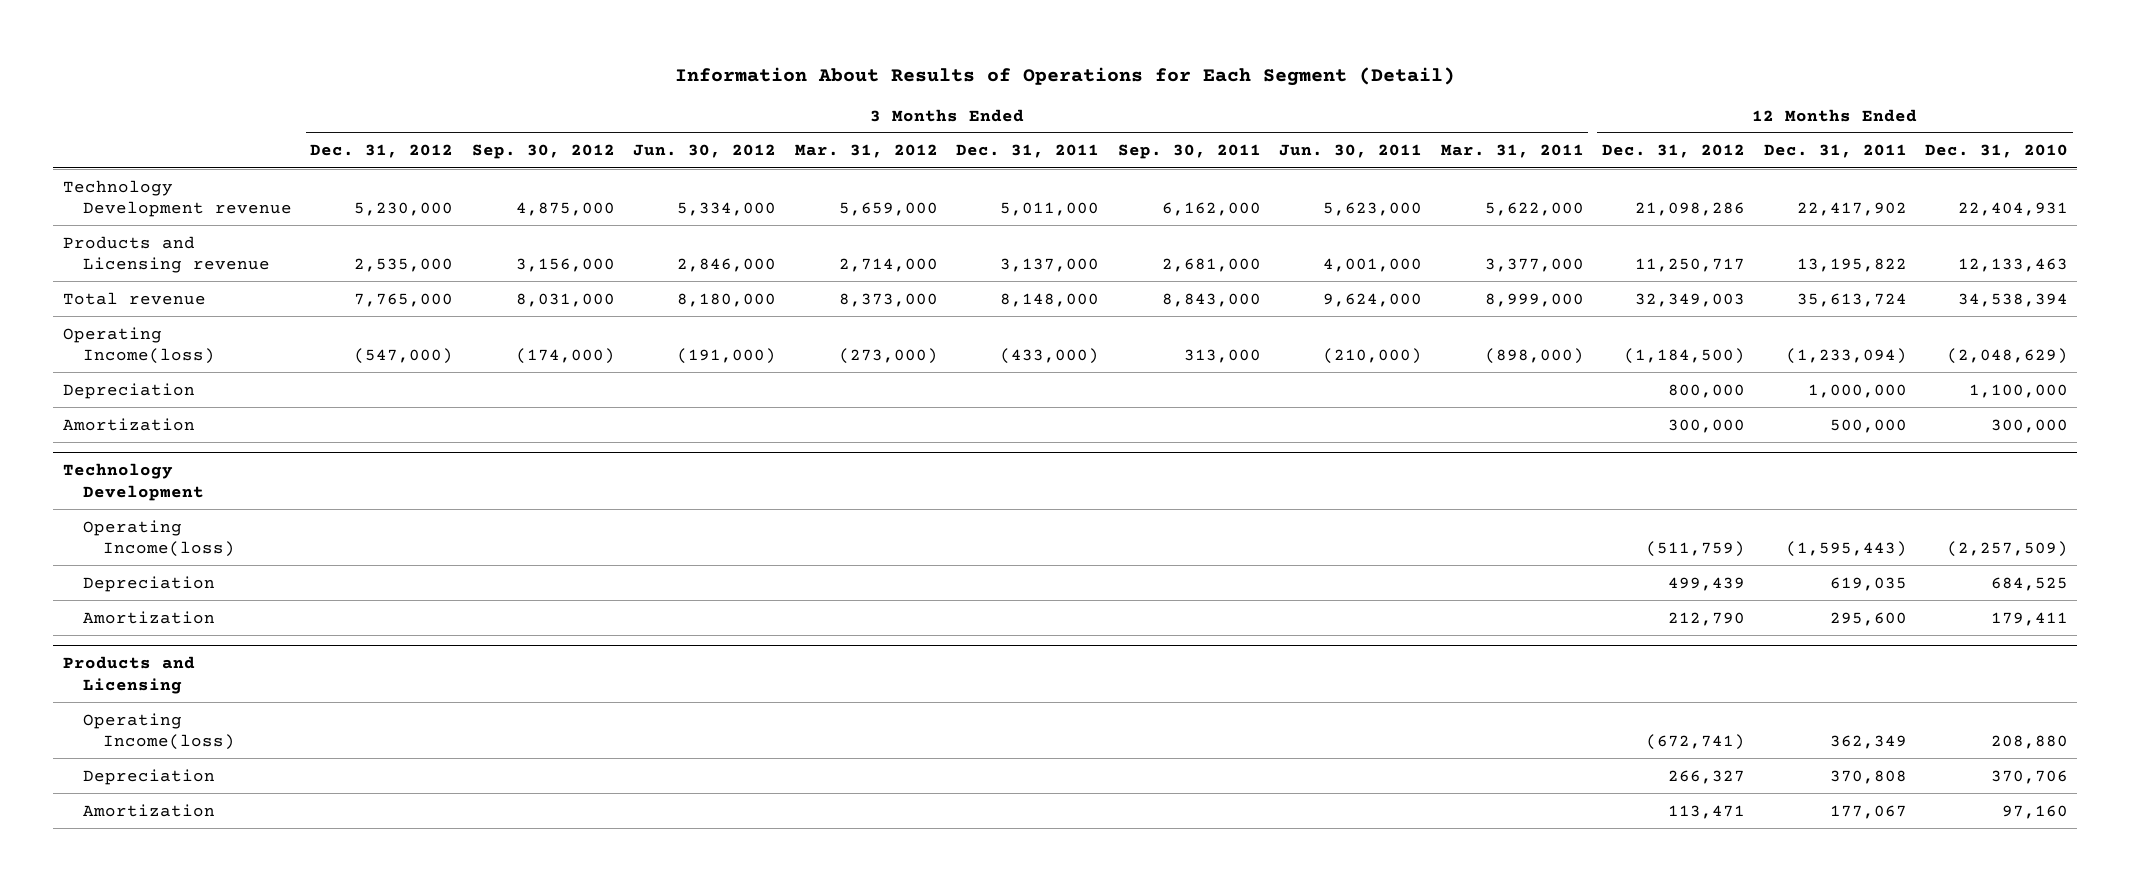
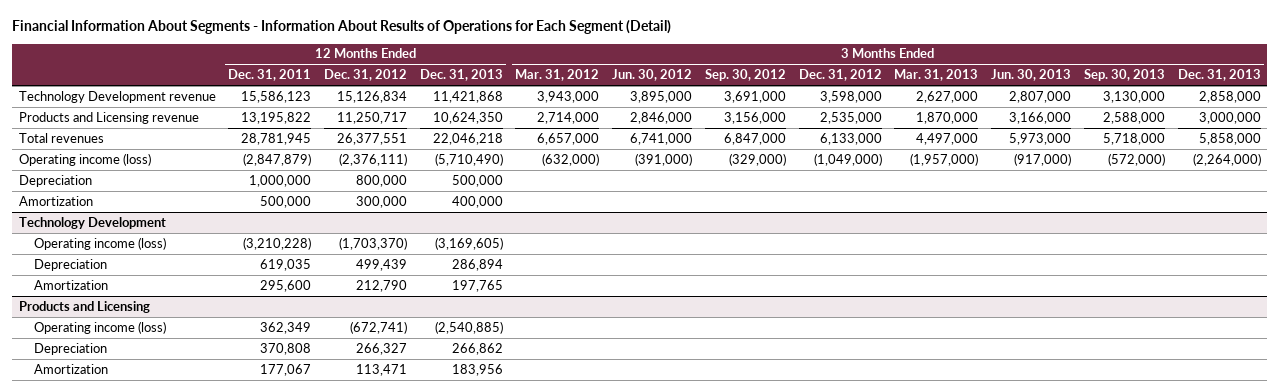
- Information About Results of Operations for Each Segment (Detail)
+ Financial Information About Segments - Information About Results of Operations for Each Segment (Detail)
- | 3 Months Ended Dec. 31, 2012 | 3 Months Ended Sep. 30, 2012 | 3 Months Ended Jun. 30, 2012 | 3 Months Ended Mar. 31, 2012 | 3 Months Ended Dec. 31, 2011 | 3 Months Ended Sep. 30, 2011 | 3 Months Ended Jun. 30, 2011 | 3 Months Ended Mar. 31, 2011 | 12 Months Ended Dec. 31, 2012 | 12 Months Ended Dec. 31, 2011 | 12 Months Ended Dec. 31, 2010
+ | 12 Months Ended Dec. 31, 2011 | 12 Months Ended Dec. 31, 2012 | 12 Months Ended Dec. 31, 2013 | 3 Months Ended Mar. 31, 2012 | 3 Months Ended Jun. 30, 2012 | 3 Months Ended Sep. 30, 2012 | 3 Months Ended Dec. 31, 2012 | 3 Months Ended Mar. 31, 2013 | 3 Months Ended Jun. 30, 2013 | 3 Months Ended Sep. 30, 2013 | 3 Months Ended Dec. 31, 2013
- Technology Development revenue | 5,230,000 | 4,875,000 | 5,334,000 | 5,659,000 | 5,011,000 | 6,162,000 | 5,623,000 | 5,622,000 | 21,098,286 | 22,417,902 | 22,404,931
+ Technology Development revenue | 15,586,123 | 15,126,834 | 11,421,868 | 3,943,000 | 3,895,000 | 3,691,000 | 3,598,000 | 2,627,000 | 2,807,000 | 3,130,000 | 2,858,000
- Total revenue | 7,765,000 | 8,031,000 | 8,180,000 | 8,373,000 | 8,148,000 | 8,843,000 | 9,624,000 | 8,999,000 | 32,349,003 | 35,613,724 | 34,538,394
- Operating Income(loss) | (547,000) | (174,000) | (191,000) | (273,000) | (433,000) | 313,000 | (210,000) | (898,000) | (1,184,500) | (1,233,094) | (2,048,629)
+ Total revenues | 28,781,945 | 26,377,551 | 22,046,218 | 6,657,000 | 6,741,000 | 6,847,000 | 6,133,000 | 4,497,000 | 5,973,000 | 5,718,000 | 5,858,000
+ Operating income (loss) | (2,847,879) | (2,376,111) | (5,710,490) | (632,000) | (391,000) | (329,000) | (1,049,000) | (1,957,000) | (917,000) | (572,000) | (2,264,000)
@ Technology Development
- Operating Income(loss) | | | | | | | | | (511,759) | (1,595,443) | (2,257,509)
+ Operating income (loss) | (3,210,228) | (1,703,370) | (3,169,605) | | | | | | | |
@ Products and Licensing
- Operating Income(loss) | | | | | | | | | (672,741) | 362,349 | 208,880
+ Operating income (loss) | 362,349 | (672,741) | (2,540,885) | | | | | | | |

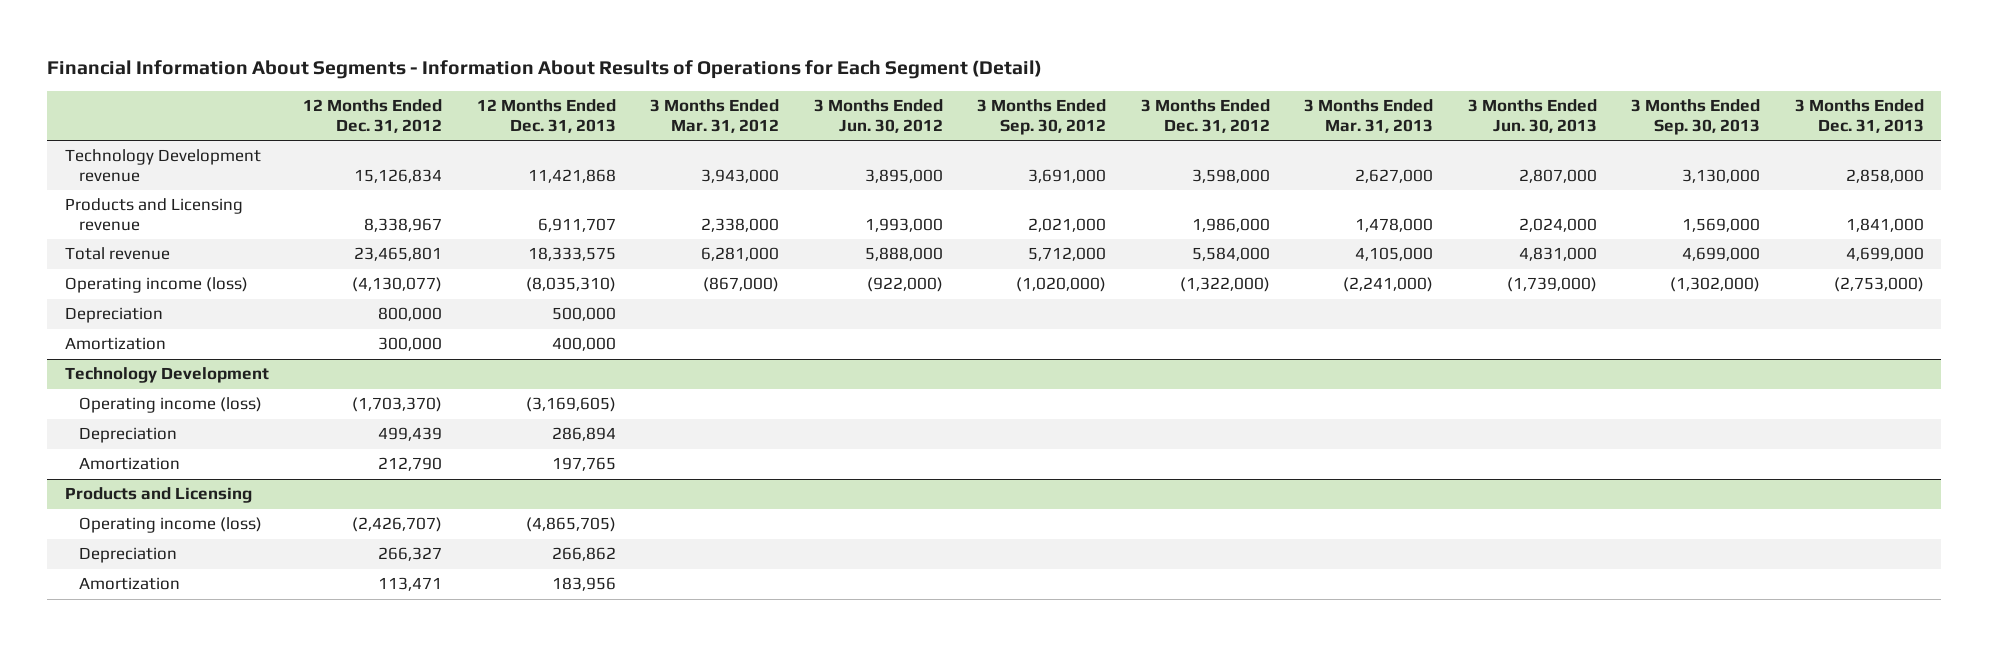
- | 12 Months Ended Dec. 31, 2011 | 12 Months Ended Dec. 31, 2012 | 12 Months Ended Dec. 31, 2013 | 3 Months Ended Mar. 31, 2012 | 3 Months Ended Jun. 30, 2012 | 3 Months Ended Sep. 30, 2012 | 3 Months Ended Dec. 31, 2012 | 3 Months Ended Mar. 31, 2013 | 3 Months Ended Jun. 30, 2013 | 3 Months Ended Sep. 30, 2013 | 3 Months Ended Dec. 31, 2013
+ | 12 Months Ended Dec. 31, 2012 | 12 Months Ended Dec. 31, 2013 | 3 Months Ended Mar. 31, 2012 | 3 Months Ended Jun. 30, 2012 | 3 Months Ended Sep. 30, 2012 | 3 Months Ended Dec. 31, 2012 | 3 Months Ended Mar. 31, 2013 | 3 Months Ended Jun. 30, 2013 | 3 Months Ended Sep. 30, 2013 | 3 Months Ended Dec. 31, 2013
- Products and Licensing revenue | 13,195,822 | 11,250,717 | 10,624,350 | 2,714,000 | 2,846,000 | 3,156,000 | 2,535,000 | 1,870,000 | 3,166,000 | 2,588,000 | 3,000,000
- Total revenues | 28,781,945 | 26,377,551 | 22,046,218 | 6,657,000 | 6,741,000 | 6,847,000 | 6,133,000 | 4,497,000 | 5,973,000 | 5,718,000 | 5,858,000
- Operating income (loss) | (2,847,879) | (2,376,111) | (5,710,490) | (632,000) | (391,000) | (329,000) | (1,049,000) | (1,957,000) | (917,000) | (572,000) | (2,264,000)
+ Products and Licensing revenue | 8,338,967 | 6,911,707 | 2,338,000 | 1,993,000 | 2,021,000 | 1,986,000 | 1,478,000 | 2,024,000 | 1,569,000 | 1,841,000
+ Total revenue | 23,465,801 | 18,333,575 | 6,281,000 | 5,888,000 | 5,712,000 | 5,584,000 | 4,105,000 | 4,831,000 | 4,699,000 | 4,699,000
+ Operating income (loss) | (4,130,077) | (8,035,310) | (867,000) | (922,000) | (1,020,000) | (1,322,000) | (2,241,000) | (1,739,000) | (1,302,000) | (2,753,000)
@ Products and Licensing
- Operating income (loss) | 362,349 | (672,741) | (2,540,885) | | | | | | | |
+ Operating income (loss) | (2,426,707) | (4,865,705) | | | | | | | |

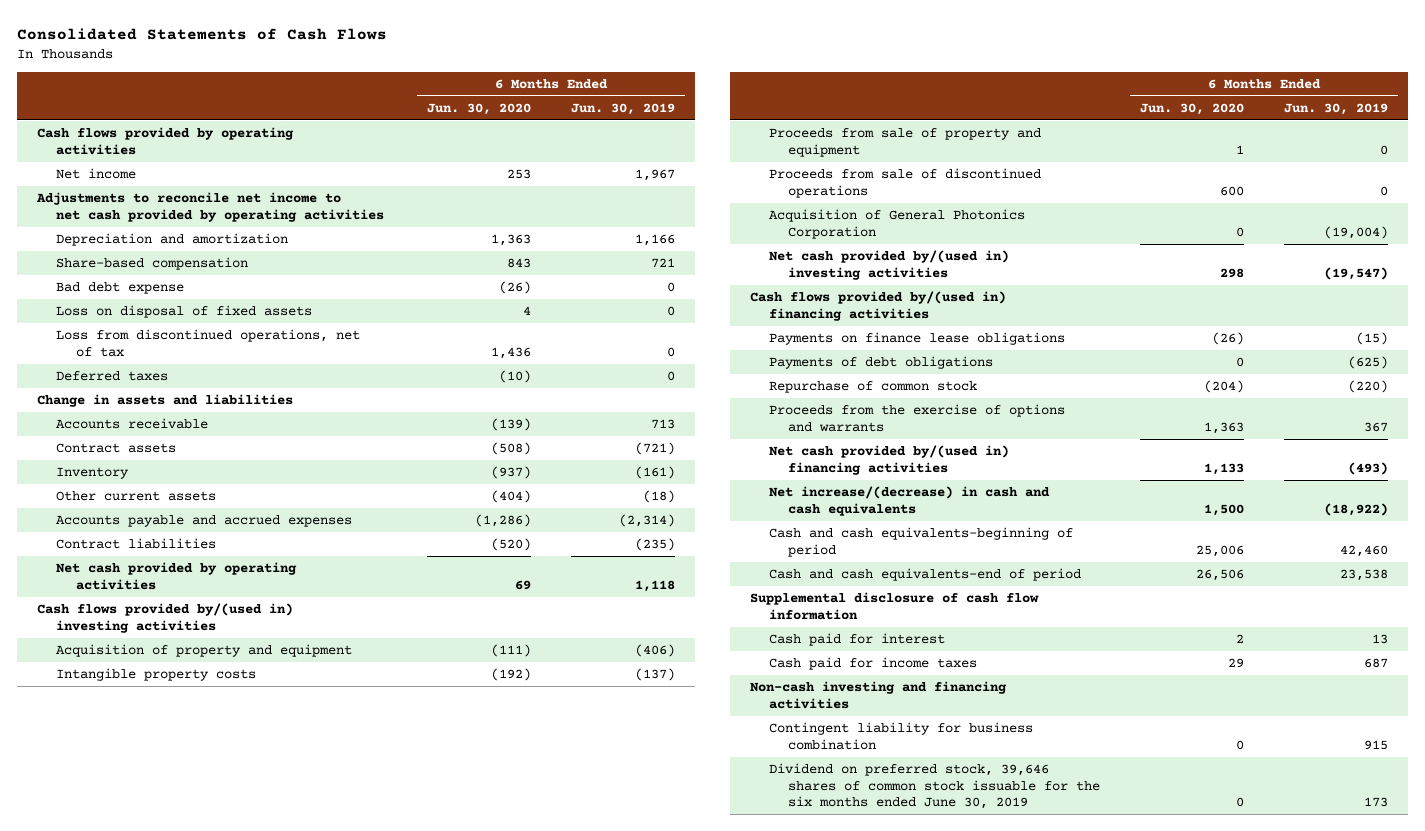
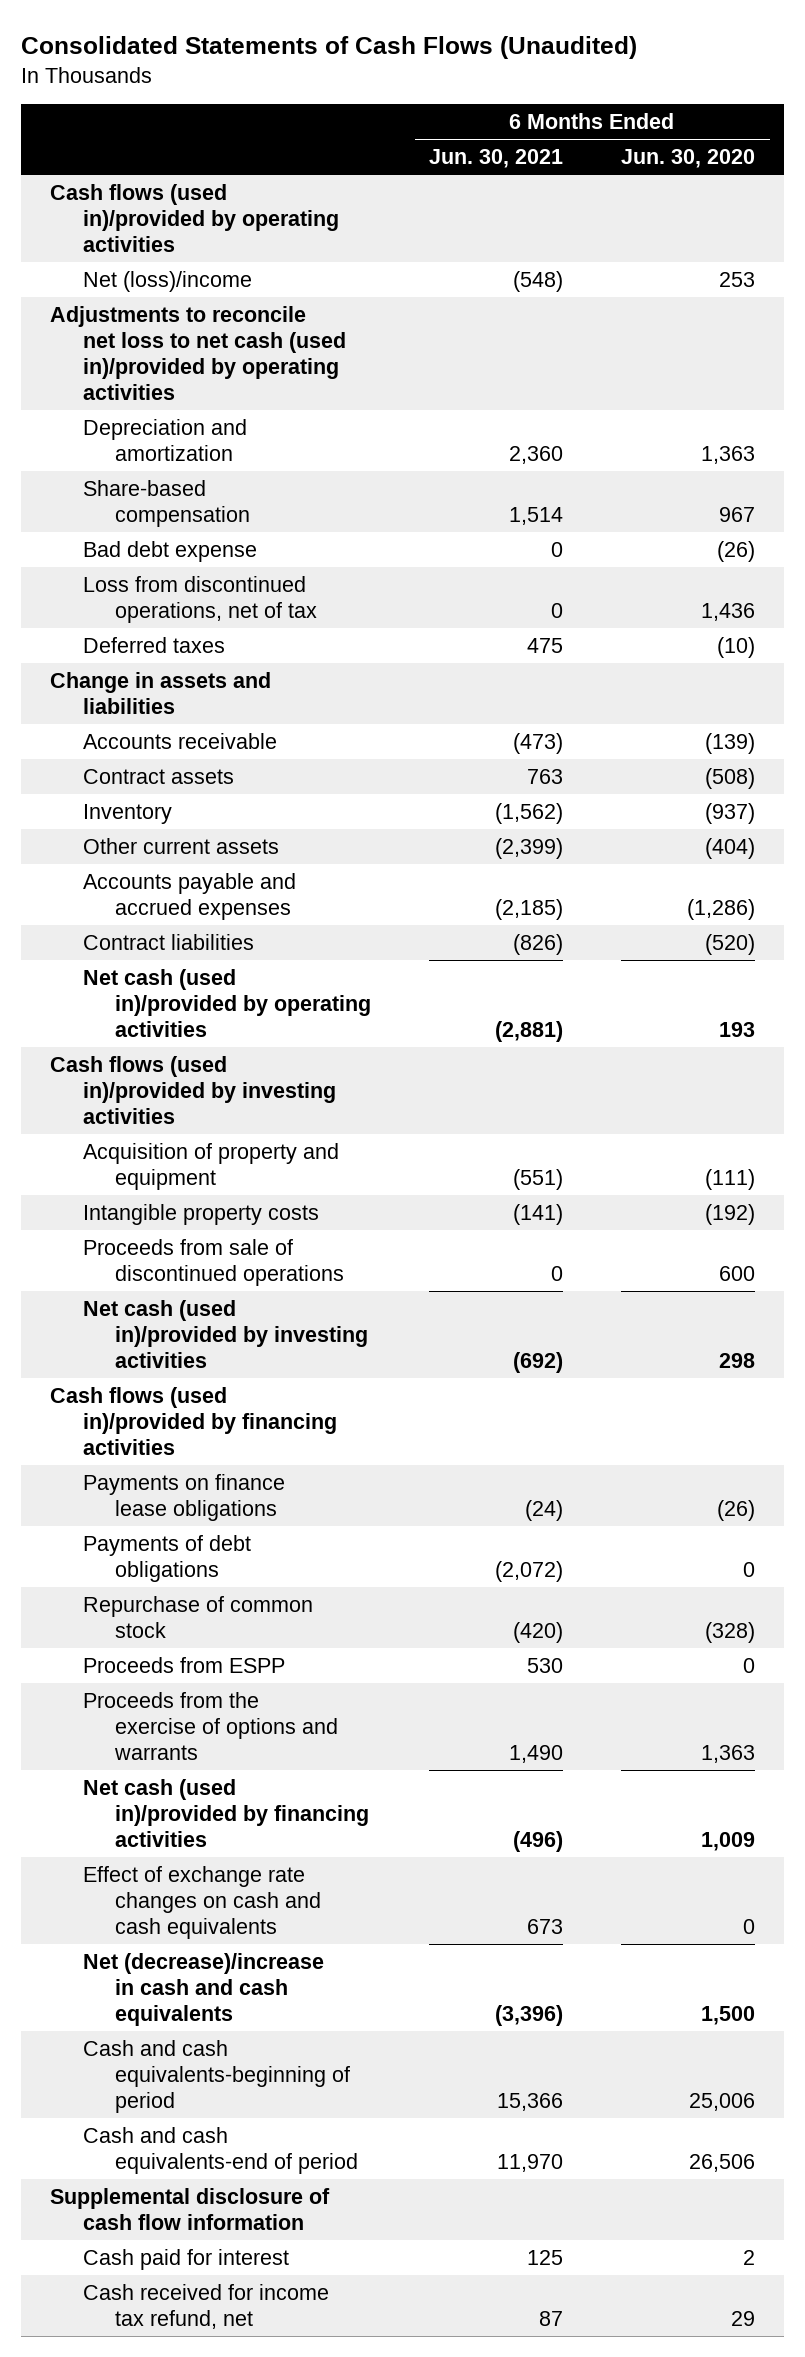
- Consolidated Statements of Cash Flows
+ Consolidated Statements of Cash Flows (Unaudited)
- | 6 Months Ended Jun. 30, 2020 | 6 Months Ended Jun. 30, 2019
+ | 6 Months Ended Jun. 30, 2021 | 6 Months Ended Jun. 30, 2020
- Cash flows provided by operating activities
- Net income | 253 | 1,967
- Adjustments to reconcile net income to net cash provided by operating activities
+ Cash flows (used in)/provided by operating activities
+ Net (loss)/income | (548) | 253
+ Adjustments to reconcile net loss to net cash (used in)/provided by operating activities
- Share-based compensation | 843 | 721
+ Share-based compensation | 1,514 | 967
- Loss on disposal of fixed assets | 4 | 0
- Net cash provided by operating activities | 69 | 1,118
- Cash flows provided by/(used in) investing activities
+ Net cash (used in)/provided by operating activities | (2,881) | 193
+ Cash flows (used in)/provided by investing activities
- Proceeds from sale of property and equipment | 1 | 0
- Acquisition of General Photonics Corporation | 0 | (19,004)
- Net cash provided by/(used in) investing activities | 298 | (19,547)
- Cash flows provided by/(used in) financing activities
+ Net cash (used in)/provided by investing activities | (692) | 298
+ Cash flows (used in)/provided by financing activities
- Repurchase of common stock | (204) | (220)
+ Repurchase of common stock | (420) | (328)
+ Proceeds from ESPP | 530 | 0
- Net cash provided by/(used in) financing activities | 1,133 | (493)
- Net increase/(decrease) in cash and cash equivalents | 1,500 | (18,922)
+ Net cash (used in)/provided by financing activities | (496) | 1,009
+ Effect of exchange rate changes on cash and cash equivalents | 673 | 0
+ Net (decrease)/increase in cash and cash equivalents | (3,396) | 1,500
- Cash paid for income taxes | 29 | 687
- Non-cash investing and financing activities
- Contingent liability for business combination | 0 | 915
- Dividend on preferred stock, 39,646 shares of common stock issuable for the six months ended June 30, 2019 | 0 | 173
+ Cash received for income tax refund, net | 87 | 29

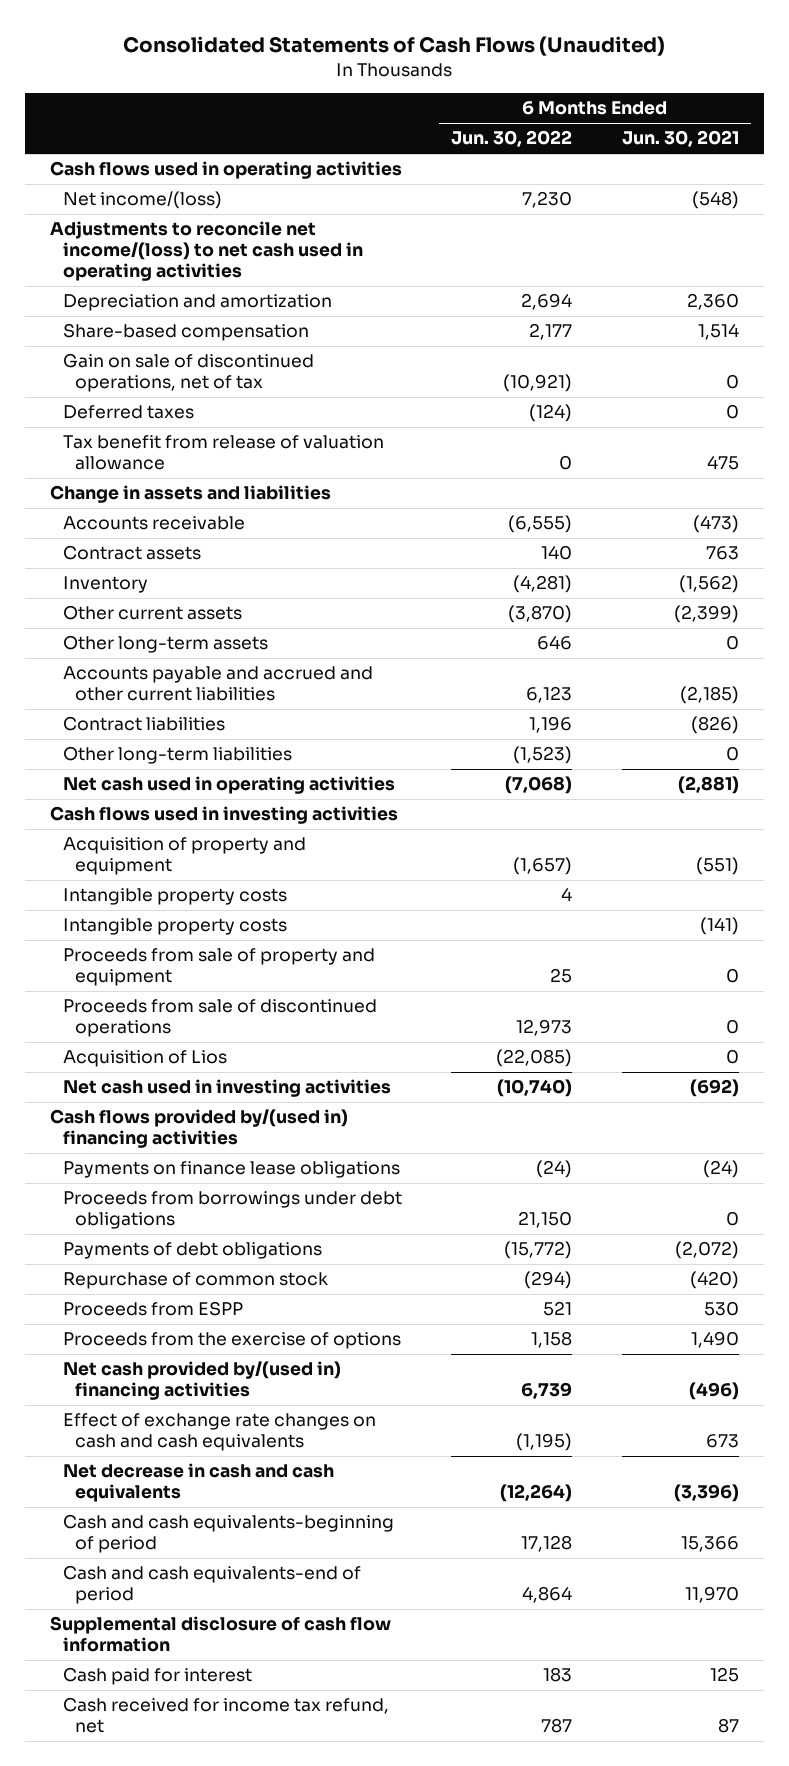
- | 6 Months Ended Jun. 30, 2021 | 6 Months Ended Jun. 30, 2020
+ | 6 Months Ended Jun. 30, 2022 | 6 Months Ended Jun. 30, 2021
- Cash flows (used in)/provided by operating activities
- Net (loss)/income | (548) | 253
- Adjustments to reconcile net loss to net cash (used in)/provided by operating activities
+ Cash flows used in operating activities
+ Net income/(loss) | 7,230 | (548)
+ Adjustments to reconcile net income/(loss) to net cash used in operating activities
- Bad debt expense | 0 | (26)
- Loss from discontinued operations, net of tax | 0 | 1,436
- Deferred taxes | 475 | (10)
+ Gain on sale of discontinued operations, net of tax | (10,921) | 0
+ Deferred taxes | (124) | 0
+ Tax benefit from release of valuation allowance | 0 | 475
- Accounts payable and accrued expenses | (2,185) | (1,286)
+ Other long-term assets | 646 | 0
+ Accounts payable and accrued and other current liabilities | 6,123 | (2,185)
- Net cash (used in)/provided by operating activities | (2,881) | 193
- Cash flows (used in)/provided by investing activities
+ Other long-term liabilities | (1,523) | 0
+ Net cash used in operating activities | (7,068) | (2,881)
+ Cash flows used in investing activities
+ Intangible property costs | 4 |
+ Proceeds from sale of property and equipment | 25 | 0
- Net cash (used in)/provided by investing activities | (692) | 298
- Cash flows (used in)/provided by financing activities
+ Acquisition of Lios | (22,085) | 0
+ Net cash used in investing activities | (10,740) | (692)
+ Cash flows provided by/(used in) financing activities
+ Proceeds from borrowings under debt obligations | 21,150 | 0
- Proceeds from the exercise of options and warrants | 1,490 | 1,363
- Net cash (used in)/provided by financing activities | (496) | 1,009
+ Proceeds from the exercise of options | 1,158 | 1,490
+ Net cash provided by/(used in) financing activities | 6,739 | (496)
- Net (decrease)/increase in cash and cash equivalents | (3,396) | 1,500
+ Net decrease in cash and cash equivalents | (12,264) | (3,396)

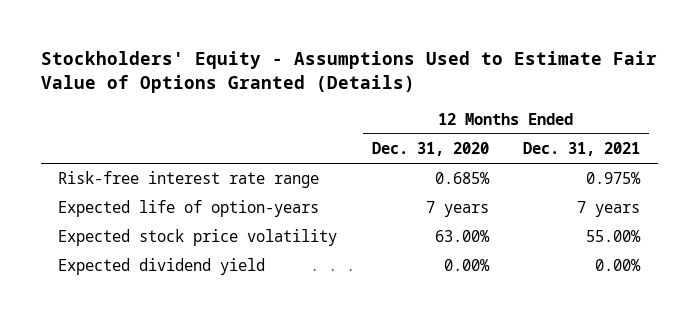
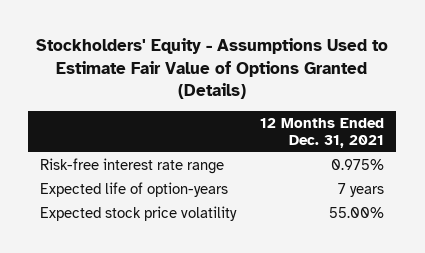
- | 12 Months Ended Dec. 31, 2020 | 12 Months Ended Dec. 31, 2021
+ | 12 Months Ended Dec. 31, 2021
- Expected dividend yield | 0.00% | 0.00%

